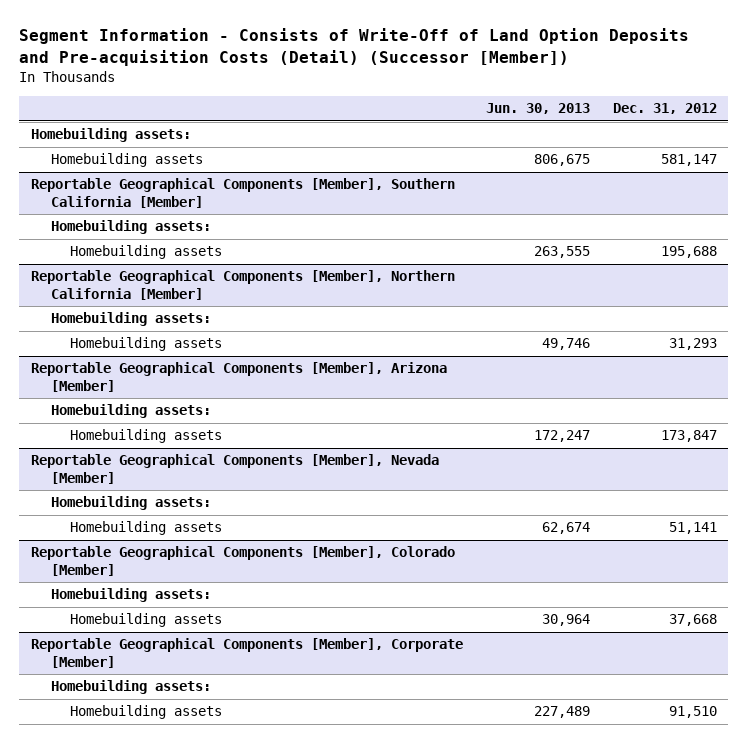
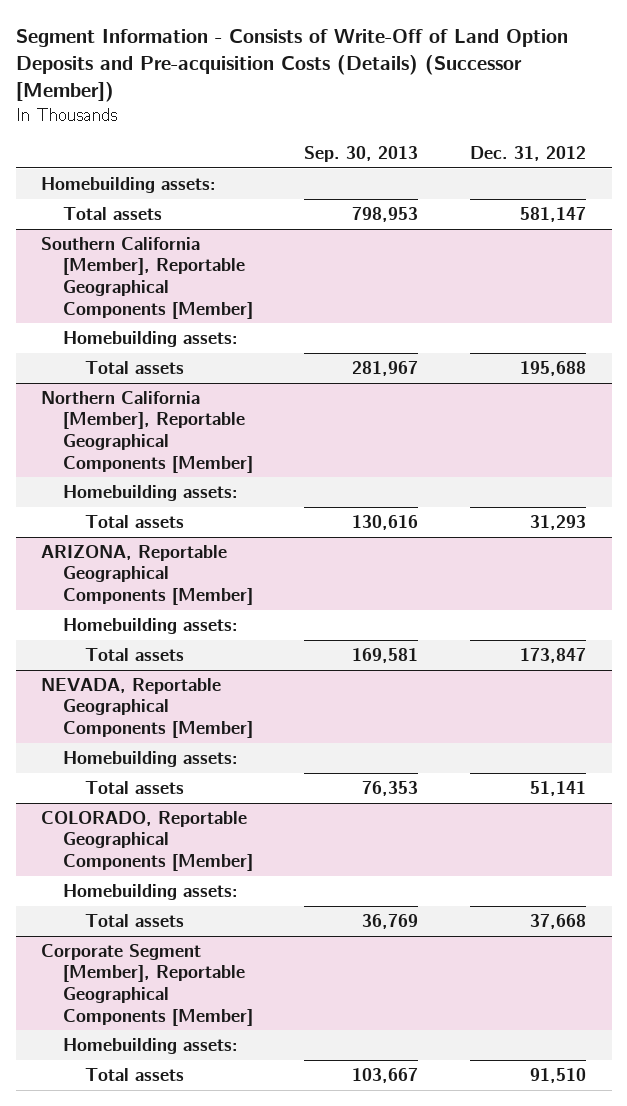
- Segment Information - Consists of Write-Off of Land Option Deposits and Pre-acquisition Costs (Detail) (Successor [Member])
+ Segment Information - Consists of Write-Off of Land Option Deposits and Pre-acquisition Costs (Details) (Successor [Member])
- | Jun. 30, 2013 | Dec. 31, 2012
+ | Sep. 30, 2013 | Dec. 31, 2012
- Homebuilding assets | 806,675 | 581,147
- Reportable Geographical Components [Member], Southern California [Member]
+ Total assets | 798,953 | 581,147
+ Southern California [Member], Reportable Geographical Components [Member]
- Homebuilding assets | 263,555 | 195,688
- Reportable Geographical Components [Member], Northern California [Member]
+ Total assets | 281,967 | 195,688
+ Northern California [Member], Reportable Geographical Components [Member]
- Homebuilding assets | 49,746 | 31,293
- Reportable Geographical Components [Member], Arizona [Member]
+ Total assets | 130,616 | 31,293
+ ARIZONA, Reportable Geographical Components [Member]
- Homebuilding assets | 172,247 | 173,847
- Reportable Geographical Components [Member], Nevada [Member]
+ Total assets | 169,581 | 173,847
+ NEVADA, Reportable Geographical Components [Member]
- Homebuilding assets | 62,674 | 51,141
- Reportable Geographical Components [Member], Colorado [Member]
+ Total assets | 76,353 | 51,141
+ COLORADO, Reportable Geographical Components [Member]
- Homebuilding assets | 30,964 | 37,668
- Reportable Geographical Components [Member], Corporate [Member]
+ Total assets | 36,769 | 37,668
+ Corporate Segment [Member], Reportable Geographical Components [Member]
- Homebuilding assets | 227,489 | 91,510
+ Total assets | 103,667 | 91,510

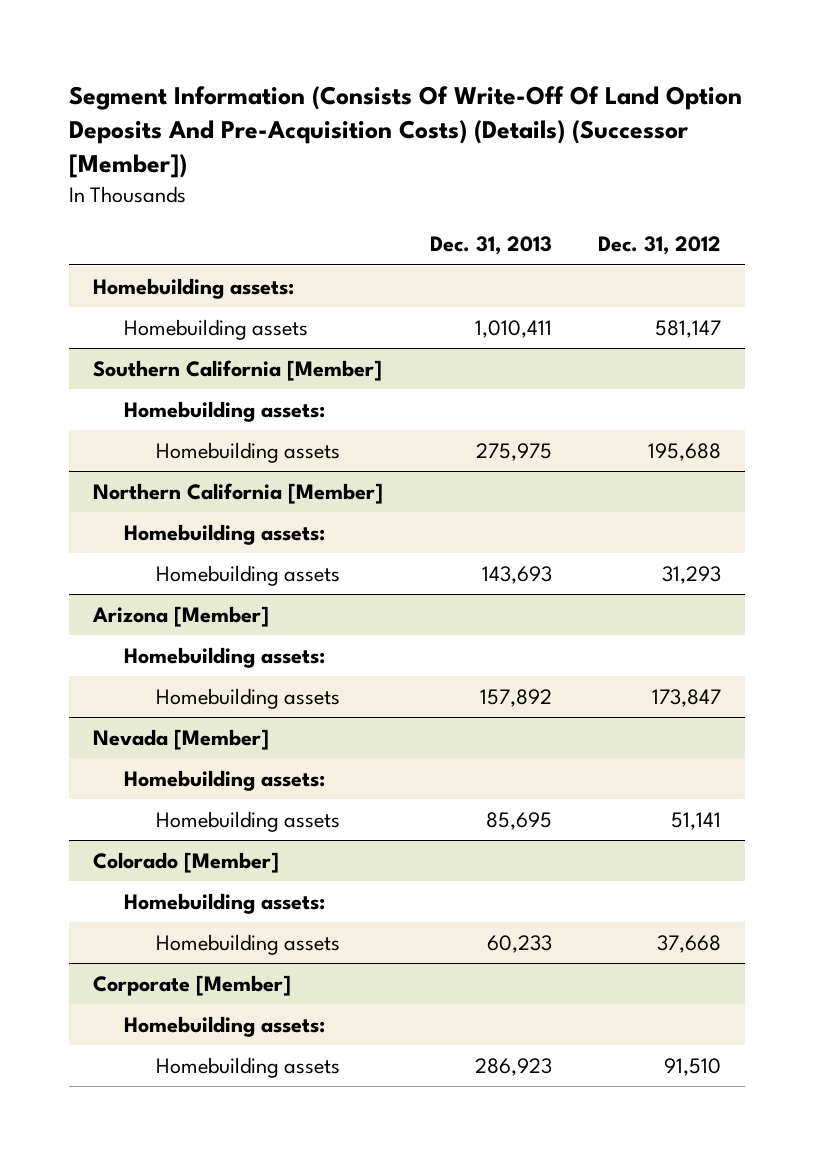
- Segment Information - Consists of Write-Off of Land Option Deposits and Pre-acquisition Costs (Details) (Successor [Member])
+ Segment Information (Consists Of Write-Off Of Land Option Deposits And Pre-Acquisition Costs) (Details) (Successor [Member])
- | Sep. 30, 2013 | Dec. 31, 2012
+ | Dec. 31, 2013 | Dec. 31, 2012
- Total assets | 798,953 | 581,147
- Southern California [Member], Reportable Geographical Components [Member]
+ Homebuilding assets | 1,010,411 | 581,147
+ Southern California [Member]
- Total assets | 281,967 | 195,688
- Northern California [Member], Reportable Geographical Components [Member]
+ Homebuilding assets | 275,975 | 195,688
+ Northern California [Member]
- Total assets | 130,616 | 31,293
- ARIZONA, Reportable Geographical Components [Member]
+ Homebuilding assets | 143,693 | 31,293
+ Arizona [Member]
- Total assets | 169,581 | 173,847
- NEVADA, Reportable Geographical Components [Member]
+ Homebuilding assets | 157,892 | 173,847
+ Nevada [Member]
- Total assets | 76,353 | 51,141
- COLORADO, Reportable Geographical Components [Member]
+ Homebuilding assets | 85,695 | 51,141
+ Colorado [Member]
- Total assets | 36,769 | 37,668
- Corporate Segment [Member], Reportable Geographical Components [Member]
+ Homebuilding assets | 60,233 | 37,668
+ Corporate [Member]
- Total assets | 103,667 | 91,510
+ Homebuilding assets | 286,923 | 91,510

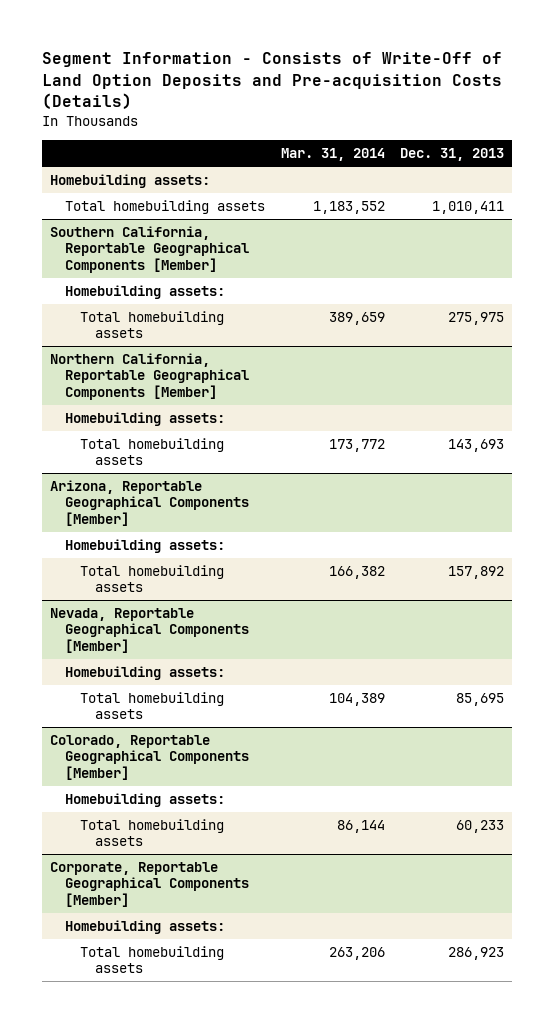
- Segment Information (Consists Of Write-Off Of Land Option Deposits And Pre-Acquisition Costs) (Details) (Successor [Member])
+ Segment Information - Consists of Write-Off of Land Option Deposits and Pre-acquisition Costs (Details)
- | Dec. 31, 2013 | Dec. 31, 2012
+ | Mar. 31, 2014 | Dec. 31, 2013
- Homebuilding assets | 1,010,411 | 581,147
- Southern California [Member]
+ Total homebuilding assets | 1,183,552 | 1,010,411
+ Southern California, Reportable Geographical Components [Member]
- Homebuilding assets | 275,975 | 195,688
- Northern California [Member]
+ Total homebuilding assets | 389,659 | 275,975
+ Northern California, Reportable Geographical Components [Member]
- Homebuilding assets | 143,693 | 31,293
- Arizona [Member]
+ Total homebuilding assets | 173,772 | 143,693
+ Arizona, Reportable Geographical Components [Member]
- Homebuilding assets | 157,892 | 173,847
- Nevada [Member]
+ Total homebuilding assets | 166,382 | 157,892
+ Nevada, Reportable Geographical Components [Member]
- Homebuilding assets | 85,695 | 51,141
- Colorado [Member]
+ Total homebuilding assets | 104,389 | 85,695
+ Colorado, Reportable Geographical Components [Member]
- Homebuilding assets | 60,233 | 37,668
- Corporate [Member]
+ Total homebuilding assets | 86,144 | 60,233
+ Corporate, Reportable Geographical Components [Member]
- Homebuilding assets | 286,923 | 91,510
+ Total homebuilding assets | 263,206 | 286,923

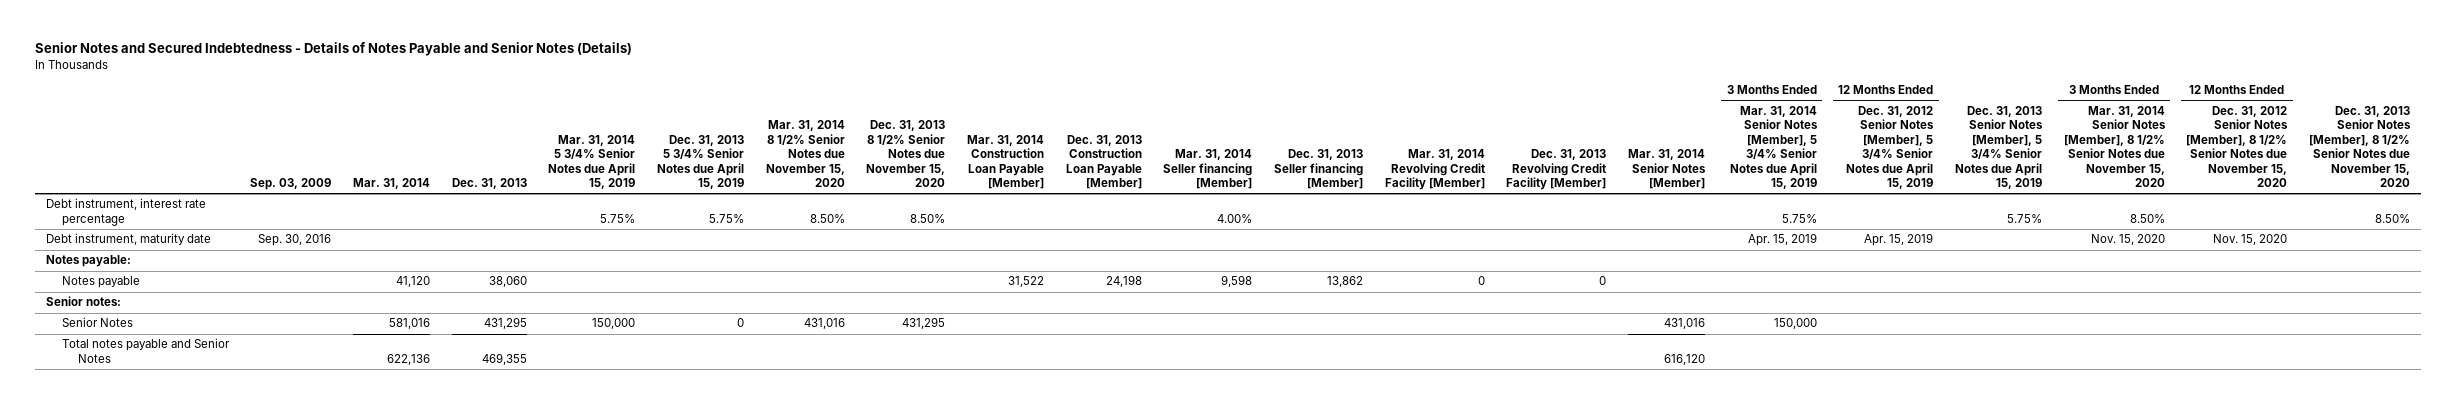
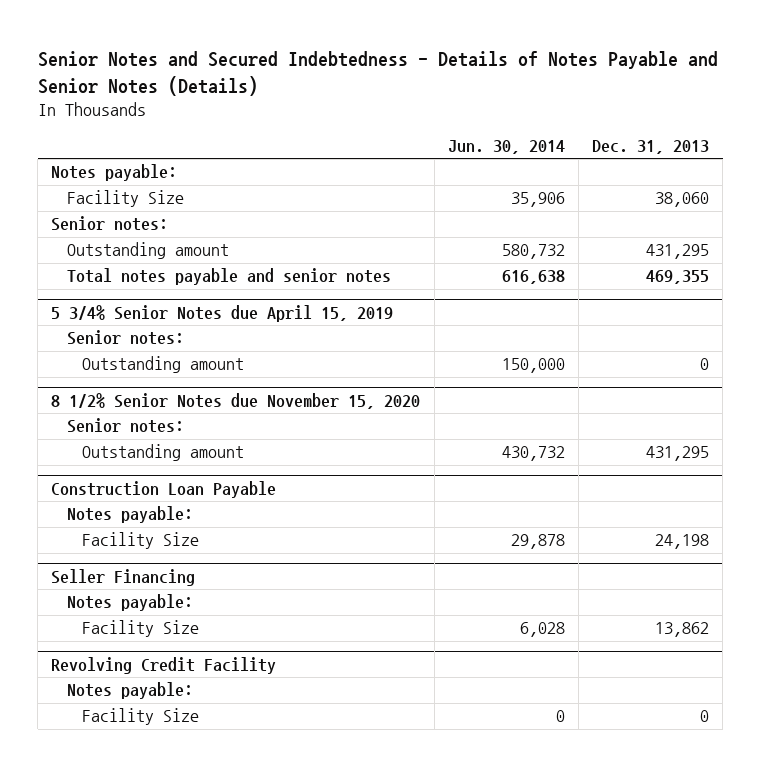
- | Sep. 03, 2009 | Mar. 31, 2014 | Dec. 31, 2013 | Mar. 31, 2014 5 3/4% Senior Notes due April 15, 2019 | Dec. 31, 2013 5 3/4% Senior Notes due April 15, 2019 | Mar. 31, 2014 8 1/2% Senior Notes due November 15, 2020 | Dec. 31, 2013 8 1/2% Senior Notes due November 15, 2020 | Mar. 31, 2014 Construction Loan Payable [Member] | Dec. 31, 2013 Construction Loan Payable [Member] | Mar. 31, 2014 Seller financing [Member] | Dec. 31, 2013 Seller financing [Member] | Mar. 31, 2014 Revolving Credit Facility [Member] | Dec. 31, 2013 Revolving Credit Facility [Member] | Mar. 31, 2014 Senior Notes [Member] | 3 Months Ended Mar. 31, 2014 Senior Notes [Member], 5 3/4% Senior Notes due April 15, 2019 | 12 Months Ended Dec. 31, 2012 Senior Notes [Member], 5 3/4% Senior Notes due April 15, 2019 | Dec. 31, 2013 Senior Notes [Member], 5 3/4% Senior Notes due April 15, 2019 | 3 Months Ended Mar. 31, 2014 Senior Notes [Member], 8 1/2% Senior Notes due November 15, 2020 | 12 Months Ended Dec. 31, 2012 Senior Notes [Member], 8 1/2% Senior Notes due November 15, 2020 | Dec. 31, 2013 Senior Notes [Member], 8 1/2% Senior Notes due November 15, 2020
+ | Jun. 30, 2014 | Dec. 31, 2013
- Debt instrument, interest rate percentage | | | | 5.75% | 5.75% | 8.50% | 8.50% | | | 4.00% | | | | | 5.75% | | 5.75% | 8.50% | | 8.50%
- Debt instrument, maturity date | Sep. 30, 2016 | | | | | | | | | | | | | | Apr. 15, 2019 | Apr. 15, 2019 | | Nov. 15, 2020 | Nov. 15, 2020 |
- Notes payable | | 41,120 | 38,060 | | | | | 31,522 | 24,198 | 9,598 | 13,862 | 0 | 0 | | | | | | |
+ Facility Size | 35,906 | 38,060
- Senior Notes | | 581,016 | 431,295 | 150,000 | 0 | 431,016 | 431,295 | | | | | | | 431,016 | 150,000 | | | | |
- Total notes payable and Senior Notes | | 622,136 | 469,355 | | | | | | | | | | | 616,120 | | | | | |
+ Outstanding amount | 580,732 | 431,295
+ Total notes payable and senior notes | 616,638 | 469,355
+ 5 3/4% Senior Notes due April 15, 2019
+ Senior notes:
+ Outstanding amount | 150,000 | 0
+ 8 1/2% Senior Notes due November 15, 2020
+ Senior notes:
+ Outstanding amount | 430,732 | 431,295
+ Construction Loan Payable
+ Notes payable:
+ Facility Size | 29,878 | 24,198
+ Seller Financing
+ Notes payable:
+ Facility Size | 6,028 | 13,862
+ Revolving Credit Facility
+ Notes payable:
+ Facility Size | 0 | 0

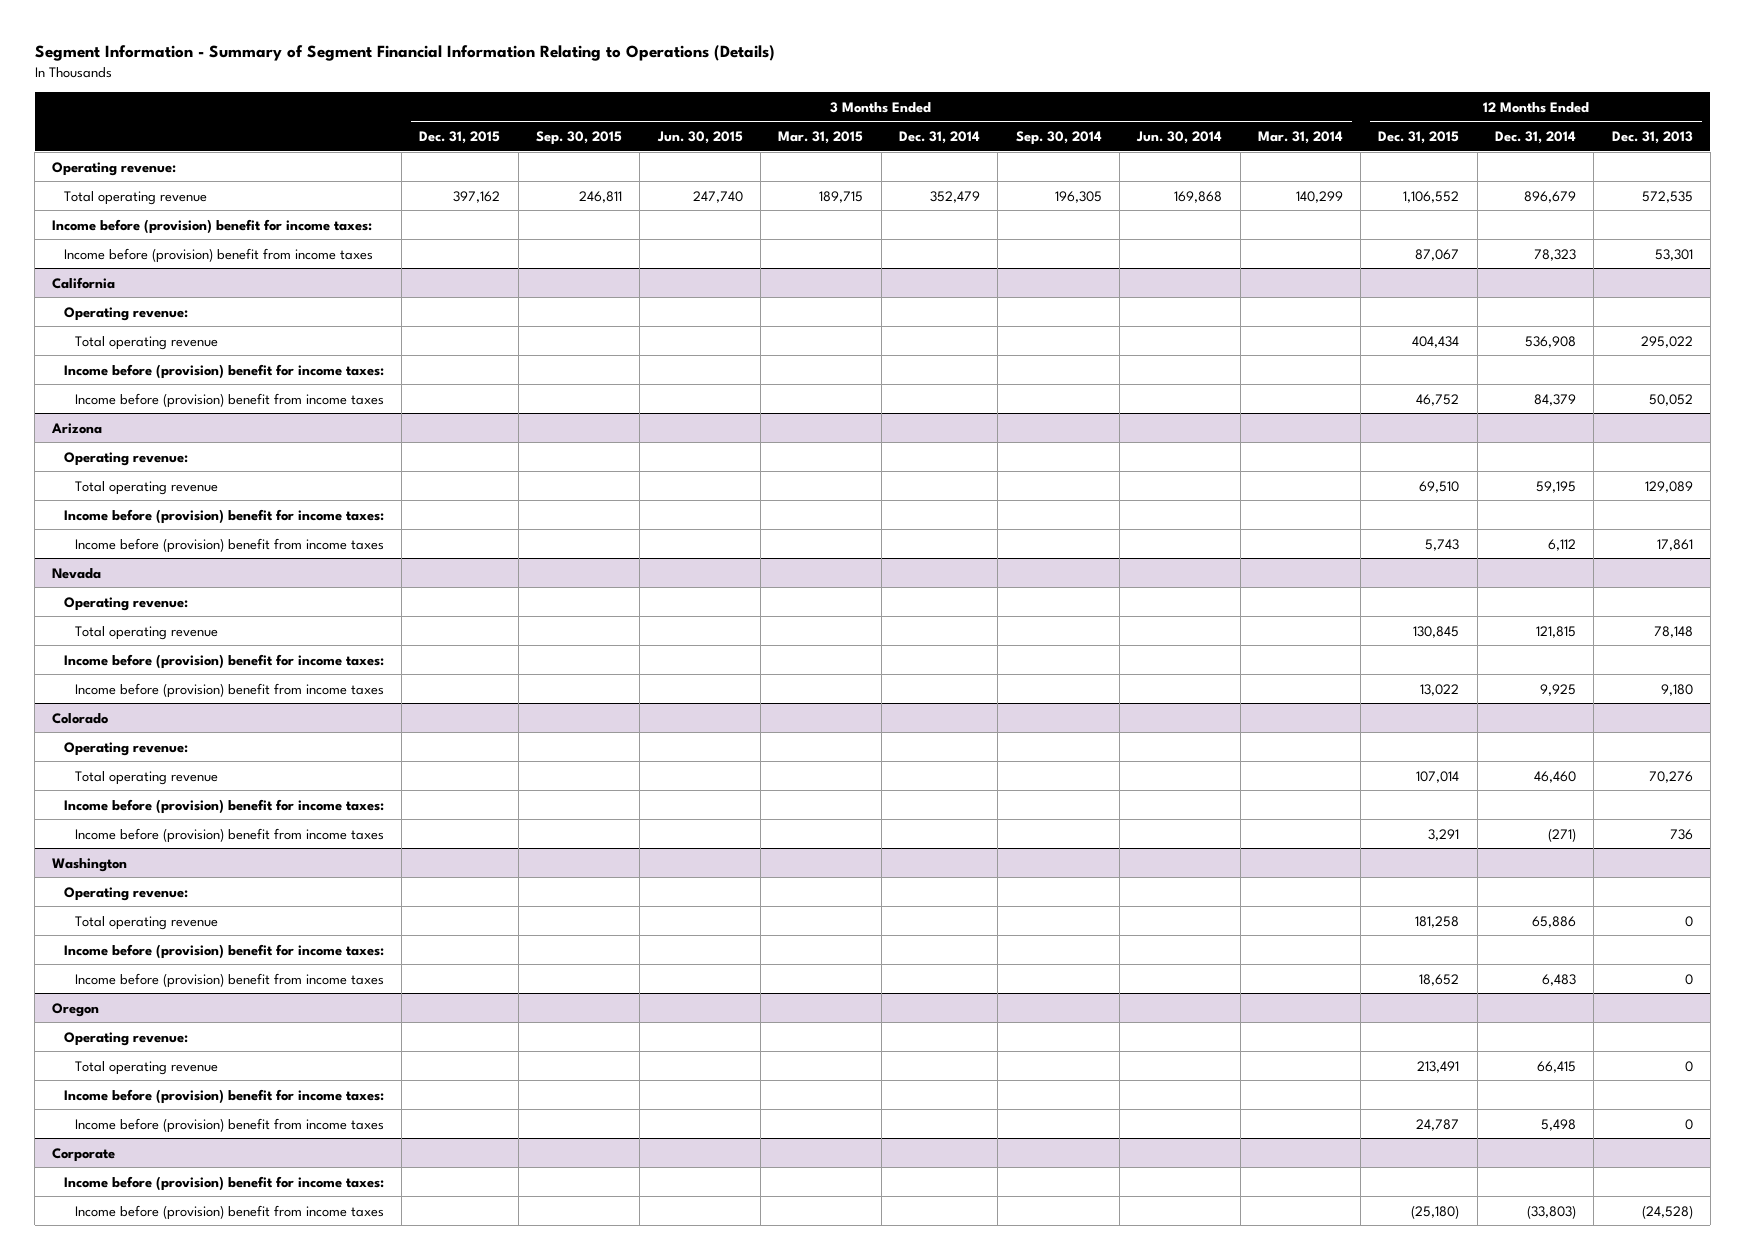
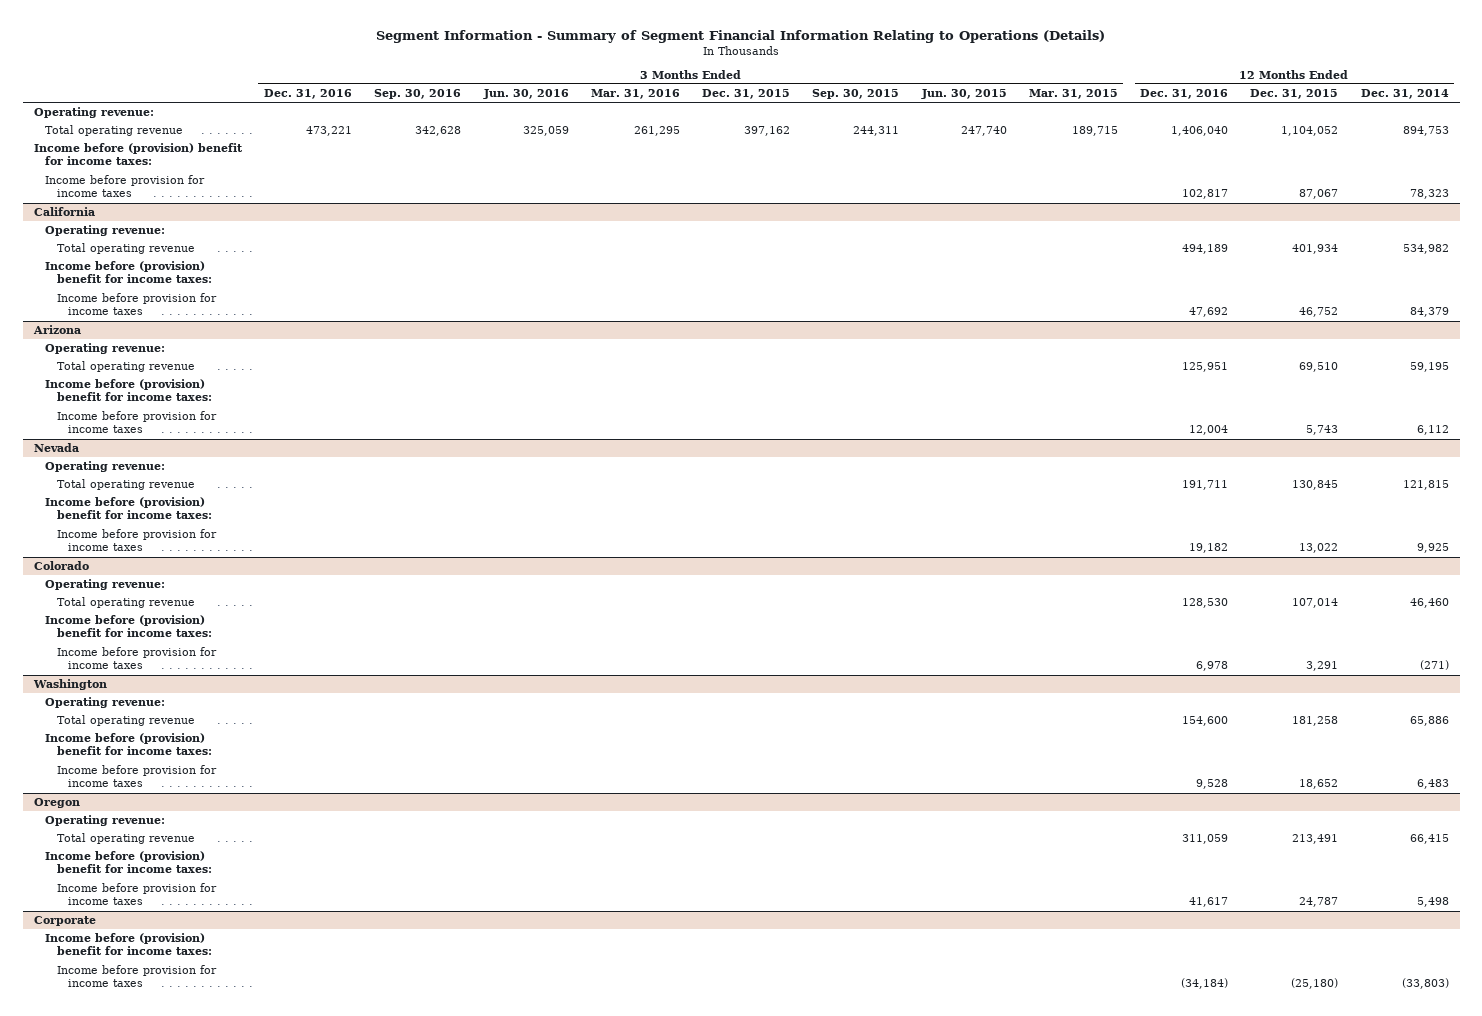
- | 3 Months Ended Dec. 31, 2015 | 3 Months Ended Sep. 30, 2015 | 3 Months Ended Jun. 30, 2015 | 3 Months Ended Mar. 31, 2015 | 3 Months Ended Dec. 31, 2014 | 3 Months Ended Sep. 30, 2014 | 3 Months Ended Jun. 30, 2014 | 3 Months Ended Mar. 31, 2014 | 12 Months Ended Dec. 31, 2015 | 12 Months Ended Dec. 31, 2014 | 12 Months Ended Dec. 31, 2013
+ | 3 Months Ended Dec. 31, 2016 | 3 Months Ended Sep. 30, 2016 | 3 Months Ended Jun. 30, 2016 | 3 Months Ended Mar. 31, 2016 | 3 Months Ended Dec. 31, 2015 | 3 Months Ended Sep. 30, 2015 | 3 Months Ended Jun. 30, 2015 | 3 Months Ended Mar. 31, 2015 | 12 Months Ended Dec. 31, 2016 | 12 Months Ended Dec. 31, 2015 | 12 Months Ended Dec. 31, 2014
- Total operating revenue | 397,162 | 246,811 | 247,740 | 189,715 | 352,479 | 196,305 | 169,868 | 140,299 | 1,106,552 | 896,679 | 572,535
+ Total operating revenue | 473,221 | 342,628 | 325,059 | 261,295 | 397,162 | 244,311 | 247,740 | 189,715 | 1,406,040 | 1,104,052 | 894,753
- Income before (provision) benefit from income taxes | | | | | | | | | 87,067 | 78,323 | 53,301
+ Income before provision for income taxes | | | | | | | | | 102,817 | 87,067 | 78,323
@ California
- Total operating revenue | | | | | | | | | 404,434 | 536,908 | 295,022
+ Total operating revenue | | | | | | | | | 494,189 | 401,934 | 534,982
- Income before (provision) benefit from income taxes | | | | | | | | | 46,752 | 84,379 | 50,052
+ Income before provision for income taxes | | | | | | | | | 47,692 | 46,752 | 84,379
@ Arizona
- Income before (provision) benefit from income taxes | | | | | | | | | 5,743 | 6,112 | 17,861
+ Income before provision for income taxes | | | | | | | | | 12,004 | 5,743 | 6,112
@ Nevada
- Income before (provision) benefit from income taxes | | | | | | | | | 13,022 | 9,925 | 9,180
+ Income before provision for income taxes | | | | | | | | | 19,182 | 13,022 | 9,925
@ Colorado
- Income before (provision) benefit from income taxes | | | | | | | | | 3,291 | (271) | 736
+ Income before provision for income taxes | | | | | | | | | 6,978 | 3,291 | (271)
@ Washington
- Income before (provision) benefit from income taxes | | | | | | | | | 18,652 | 6,483 | 0
+ Income before provision for income taxes | | | | | | | | | 9,528 | 18,652 | 6,483
@ Oregon
- Income before (provision) benefit from income taxes | | | | | | | | | 24,787 | 5,498 | 0
+ Income before provision for income taxes | | | | | | | | | 41,617 | 24,787 | 5,498
@ Corporate
- Income before (provision) benefit from income taxes | | | | | | | | | (25,180) | (33,803) | (24,528)
+ Income before provision for income taxes | | | | | | | | | (34,184) | (25,180) | (33,803)

